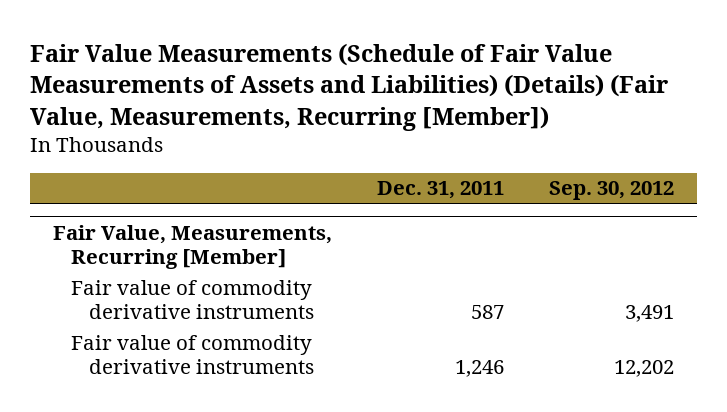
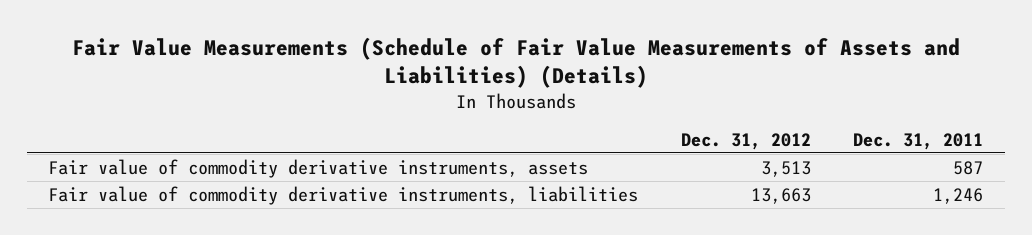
- Fair Value Measurements (Schedule of Fair Value Measurements of Assets and Liabilities) (Details) (Fair Value, Measurements, Recurring [Member])
+ Fair Value Measurements (Schedule of Fair Value Measurements of Assets and Liabilities) (Details)
- | Dec. 31, 2011 | Sep. 30, 2012
+ | Dec. 31, 2012 | Dec. 31, 2011
- Fair Value, Measurements, Recurring [Member]
- Fair value of commodity derivative instruments | 587 | 3,491
- Fair value of commodity derivative instruments | 1,246 | 12,202
+ Fair value of commodity derivative instruments, assets | 3,513 | 587
+ Fair value of commodity derivative instruments, liabilities | 13,663 | 1,246

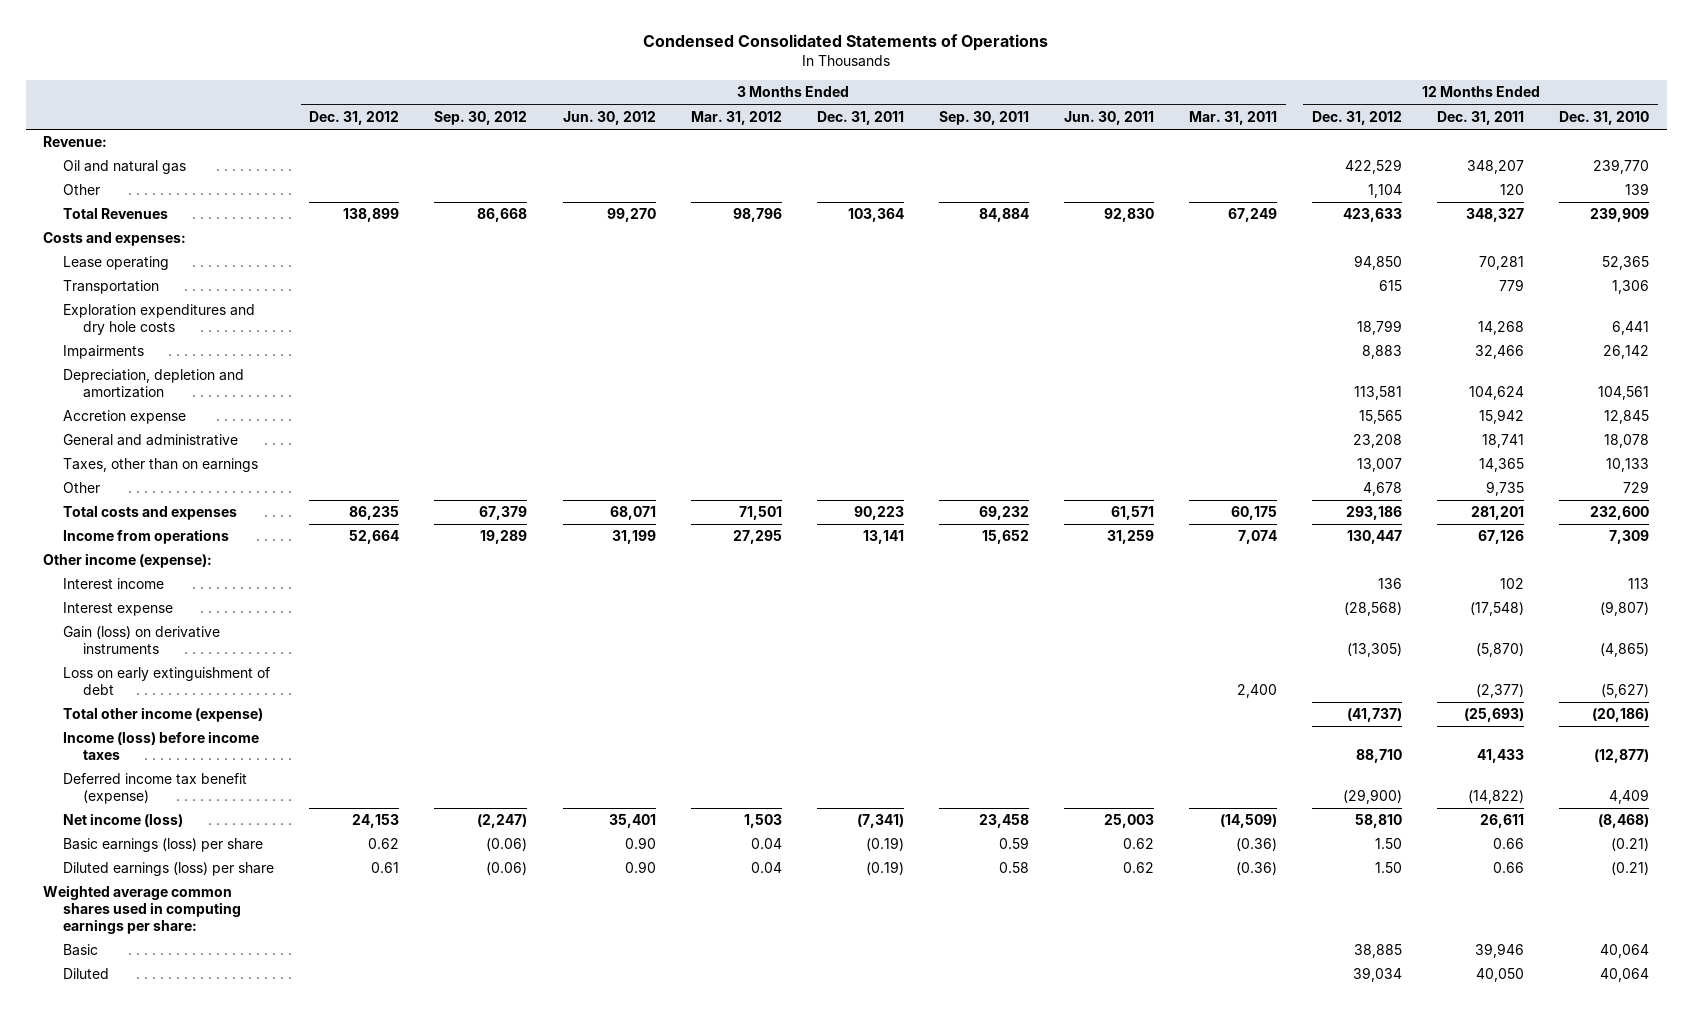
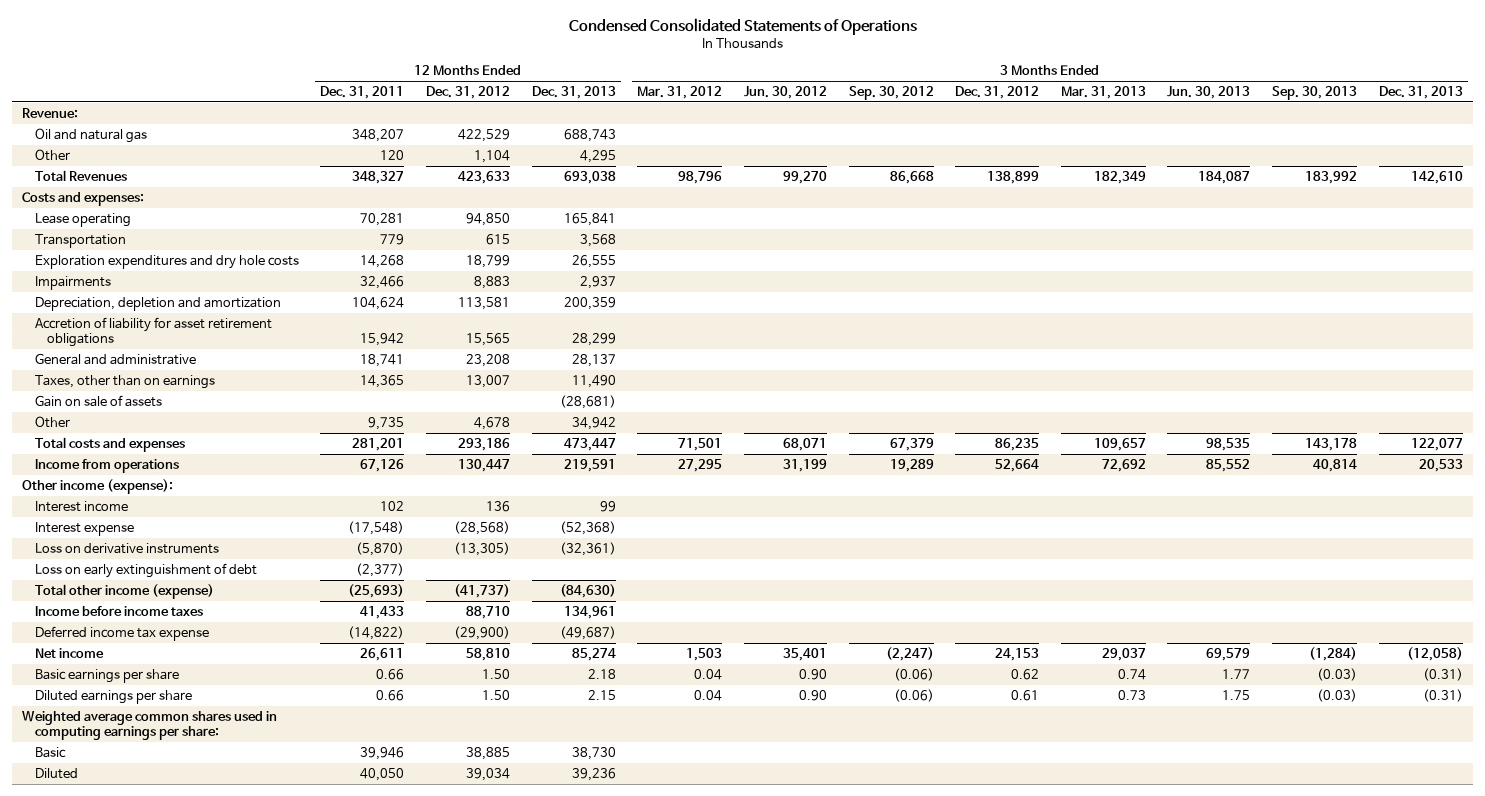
- | 3 Months Ended Dec. 31, 2012 | 3 Months Ended Sep. 30, 2012 | 3 Months Ended Jun. 30, 2012 | 3 Months Ended Mar. 31, 2012 | 3 Months Ended Dec. 31, 2011 | 3 Months Ended Sep. 30, 2011 | 3 Months Ended Jun. 30, 2011 | 3 Months Ended Mar. 31, 2011 | 12 Months Ended Dec. 31, 2012 | 12 Months Ended Dec. 31, 2011 | 12 Months Ended Dec. 31, 2010
+ | 12 Months Ended Dec. 31, 2011 | 12 Months Ended Dec. 31, 2012 | 12 Months Ended Dec. 31, 2013 | 3 Months Ended Mar. 31, 2012 | 3 Months Ended Jun. 30, 2012 | 3 Months Ended Sep. 30, 2012 | 3 Months Ended Dec. 31, 2012 | 3 Months Ended Mar. 31, 2013 | 3 Months Ended Jun. 30, 2013 | 3 Months Ended Sep. 30, 2013 | 3 Months Ended Dec. 31, 2013
- Accretion expense | | | | | | | | | 15,565 | 15,942 | 12,845
+ Accretion of liability for asset retirement obligations | 15,942 | 15,565 | 28,299 | | | | | | | |
+ Gain on sale of assets | | | (28,681) | | | | | | | |
- Gain (loss) on derivative instruments | | | | | | | | | (13,305) | (5,870) | (4,865)
+ Loss on derivative instruments | (5,870) | (13,305) | (32,361) | | | | | | | |
- Income (loss) before income taxes | | | | | | | | | 88,710 | 41,433 | (12,877)
- Deferred income tax benefit (expense) | | | | | | | | | (29,900) | (14,822) | 4,409
- Net income (loss) | 24,153 | (2,247) | 35,401 | 1,503 | (7,341) | 23,458 | 25,003 | (14,509) | 58,810 | 26,611 | (8,468)
- Basic earnings (loss) per share | 0.62 | (0.06) | 0.90 | 0.04 | (0.19) | 0.59 | 0.62 | (0.36) | 1.50 | 0.66 | (0.21)
- Diluted earnings (loss) per share | 0.61 | (0.06) | 0.90 | 0.04 | (0.19) | 0.58 | 0.62 | (0.36) | 1.50 | 0.66 | (0.21)
+ Income before income taxes | 41,433 | 88,710 | 134,961 | | | | | | | |
+ Deferred income tax expense | (14,822) | (29,900) | (49,687) | | | | | | | |
+ Net income | 26,611 | 58,810 | 85,274 | 1,503 | 35,401 | (2,247) | 24,153 | 29,037 | 69,579 | (1,284) | (12,058)
+ Basic earnings per share | 0.66 | 1.50 | 2.18 | 0.04 | 0.90 | (0.06) | 0.62 | 0.74 | 1.77 | (0.03) | (0.31)
+ Diluted earnings per share | 0.66 | 1.50 | 2.15 | 0.04 | 0.90 | (0.06) | 0.61 | 0.73 | 1.75 | (0.03) | (0.31)

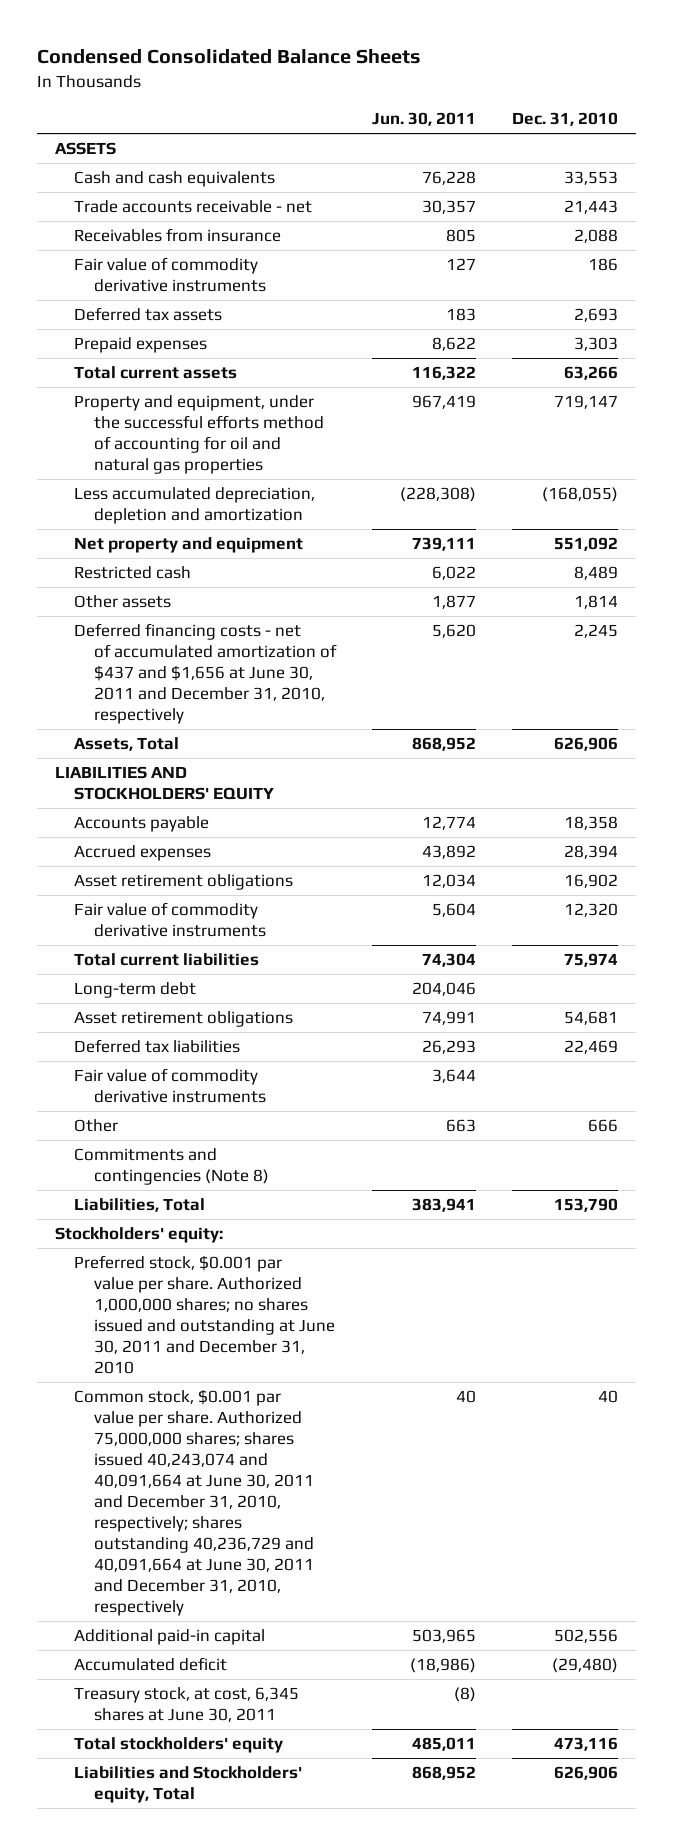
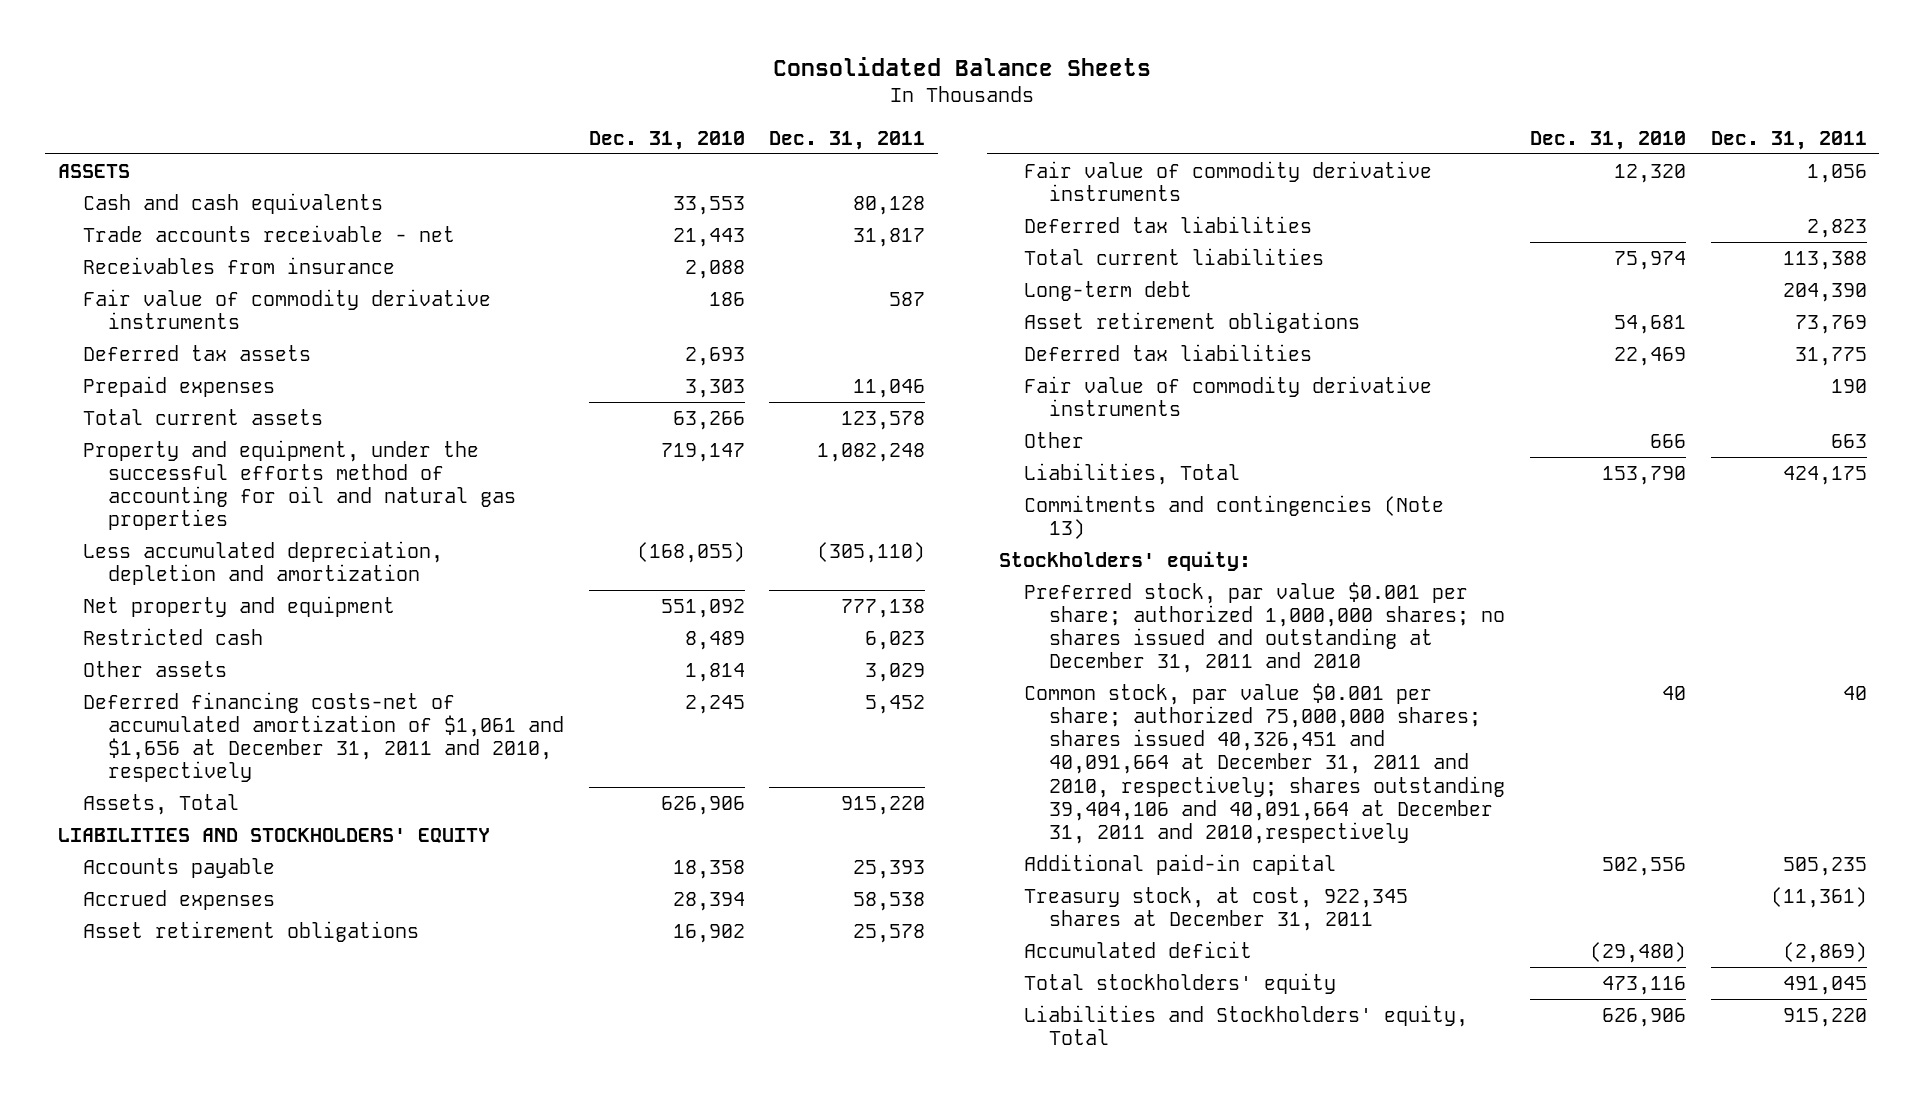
- Condensed Consolidated Balance Sheets
+ Consolidated Balance Sheets
- | Jun. 30, 2011 | Dec. 31, 2010
+ | Dec. 31, 2010 | Dec. 31, 2011
- Deferred financing costs - net of accumulated amortization of $437 and $1,656 at June 30, 2011 and December 31, 2010, respectively | 5,620 | 2,245
+ Deferred financing costs-net of accumulated amortization of $1,061 and $1,656 at December 31, 2011 and 2010, respectively | 2,245 | 5,452
+ Deferred tax liabilities | | 2,823
- Commitments and contingencies (Note 8)
+ Commitments and contingencies (Note 13)
- Preferred stock, $0.001 par value per share. Authorized 1,000,000 shares; no shares issued and outstanding at June 30, 2011 and December 31, 2010
- Common stock, $0.001 par value per share. Authorized 75,000,000 shares; shares issued 40,243,074 and 40,091,664 at June 30, 2011 and December 31, 2010, respectively; shares outstanding 40,236,729 and 40,091,664 at June 30, 2011 and December 31, 2010, respectively | 40 | 40
+ Preferred stock, par value $0.001 per share; authorized 1,000,000 shares; no shares issued and outstanding at December 31, 2011 and 2010
+ Common stock, par value $0.001 per share; authorized 75,000,000 shares; shares issued 40,326,451 and 40,091,664 at December 31, 2011 and 2010, respectively; shares outstanding 39,404,106 and 40,091,664 at December 31, 2011 and 2010,respectively | 40 | 40
+ Treasury stock, at cost, 922,345 shares at December 31, 2011 | | (11,361)
- Treasury stock, at cost, 6,345 shares at June 30, 2011 | (8) |

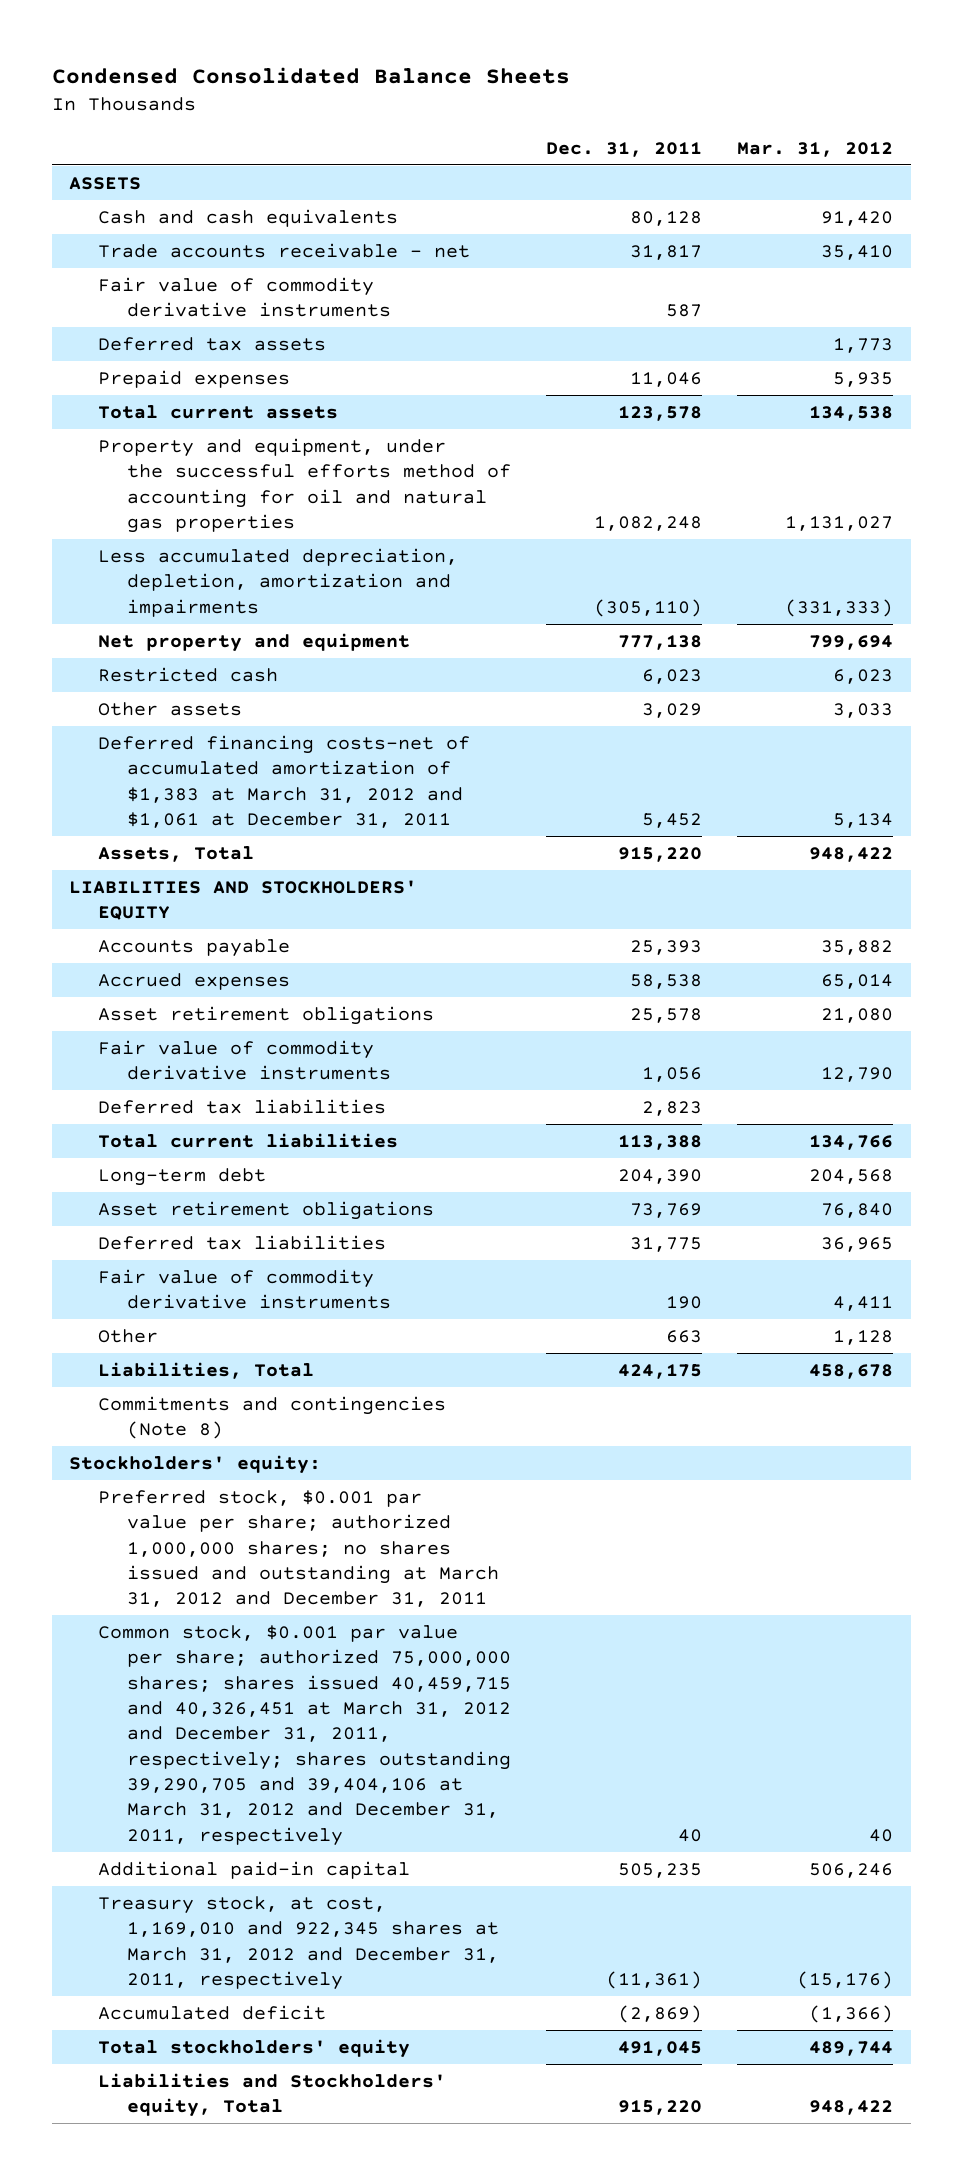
- Consolidated Balance Sheets
+ Condensed Consolidated Balance Sheets
- | Dec. 31, 2010 | Dec. 31, 2011
+ | Dec. 31, 2011 | Mar. 31, 2012
- Receivables from insurance | 2,088 |
- Less accumulated depreciation, depletion and amortization | (168,055) | (305,110)
+ Less accumulated depreciation, depletion, amortization and impairments | (305,110) | (331,333)
- Deferred financing costs-net of accumulated amortization of $1,061 and $1,656 at December 31, 2011 and 2010, respectively | 2,245 | 5,452
+ Deferred financing costs-net of accumulated amortization of $1,383 at March 31, 2012 and $1,061 at December 31, 2011 | 5,452 | 5,134
- Commitments and contingencies (Note 13)
+ Commitments and contingencies (Note 8)
- Preferred stock, par value $0.001 per share; authorized 1,000,000 shares; no shares issued and outstanding at December 31, 2011 and 2010
- Common stock, par value $0.001 per share; authorized 75,000,000 shares; shares issued 40,326,451 and 40,091,664 at December 31, 2011 and 2010, respectively; shares outstanding 39,404,106 and 40,091,664 at December 31, 2011 and 2010,respectively | 40 | 40
+ Preferred stock, $0.001 par value per share; authorized 1,000,000 shares; no shares issued and outstanding at March 31, 2012 and December 31, 2011
+ Common stock, $0.001 par value per share; authorized 75,000,000 shares; shares issued 40,459,715 and 40,326,451 at March 31, 2012 and December 31, 2011, respectively; shares outstanding 39,290,705 and 39,404,106 at March 31, 2012 and December 31, 2011, respectively | 40 | 40
- Treasury stock, at cost, 922,345 shares at December 31, 2011 | | (11,361)
+ Treasury stock, at cost, 1,169,010 and 922,345 shares at March 31, 2012 and December 31, 2011, respectively | (11,361) | (15,176)

